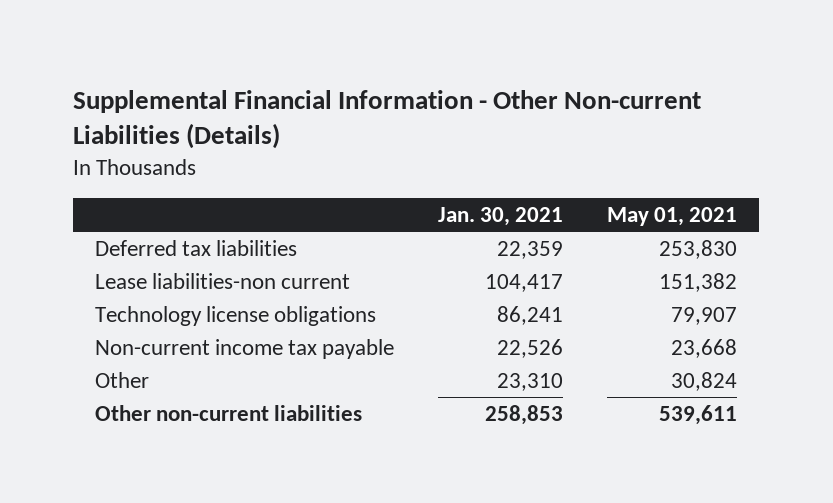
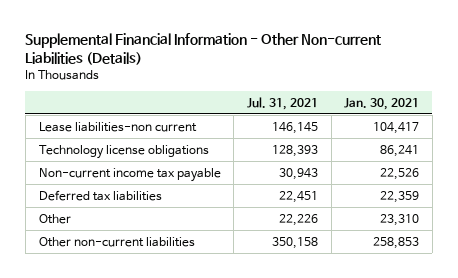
- | Jan. 30, 2021 | May 01, 2021
+ | Jul. 31, 2021 | Jan. 30, 2021
moved down: Deferred tax liabilities | 22,451 | 22,359

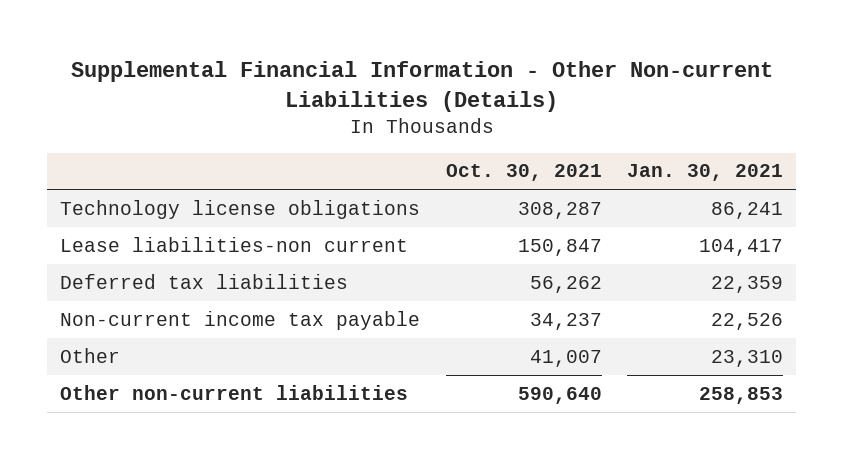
- | Jul. 31, 2021 | Jan. 30, 2021
+ | Oct. 30, 2021 | Jan. 30, 2021
moved down: Lease liabilities-non current | 150,847 | 104,417
moved down: Non-current income tax payable | 34,237 | 22,526

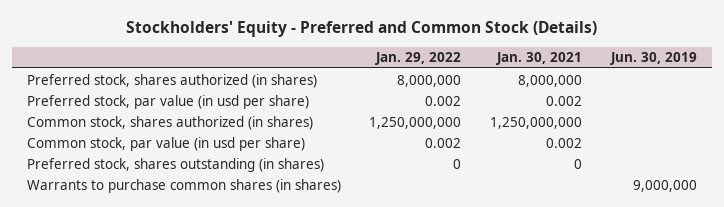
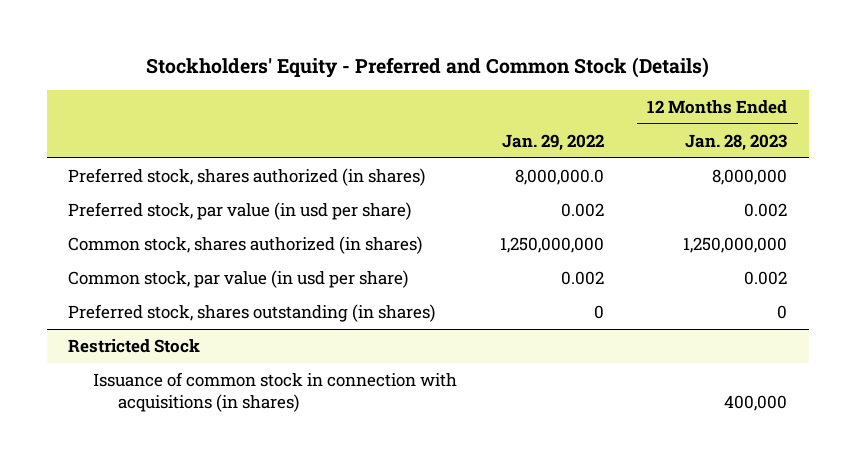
- | Jan. 29, 2022 | Jan. 30, 2021 | Jun. 30, 2019
+ | Jan. 29, 2022 | 12 Months Ended Jan. 28, 2023
- Preferred stock, shares authorized (in shares) | 8,000,000 | 8,000,000 |
+ Preferred stock, shares authorized (in shares) | 8,000,000.0 | 8,000,000
- Warrants to purchase common shares (in shares) | | | 9,000,000
+ Restricted Stock
+ Issuance of common stock in connection with acquisitions (in shares) | | 400,000

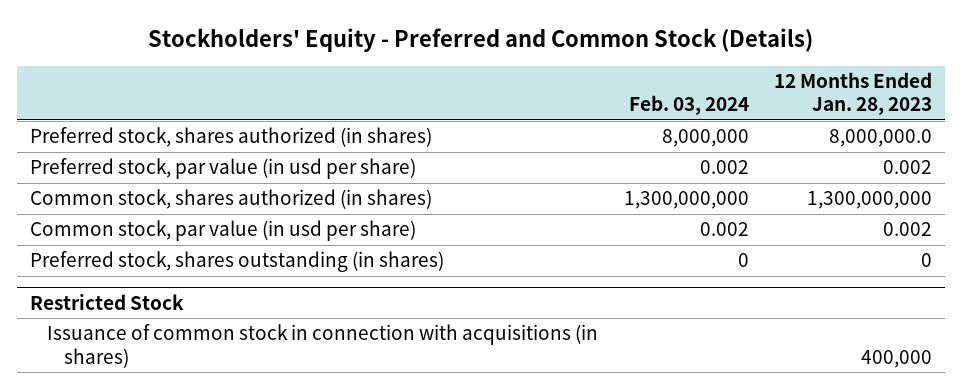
- | Jan. 29, 2022 | 12 Months Ended Jan. 28, 2023
+ | Feb. 03, 2024 | 12 Months Ended Jan. 28, 2023
- Preferred stock, shares authorized (in shares) | 8,000,000.0 | 8,000,000
+ Preferred stock, shares authorized (in shares) | 8,000,000 | 8,000,000.0
- Common stock, shares authorized (in shares) | 1,250,000,000 | 1,250,000,000
+ Common stock, shares authorized (in shares) | 1,300,000,000 | 1,300,000,000

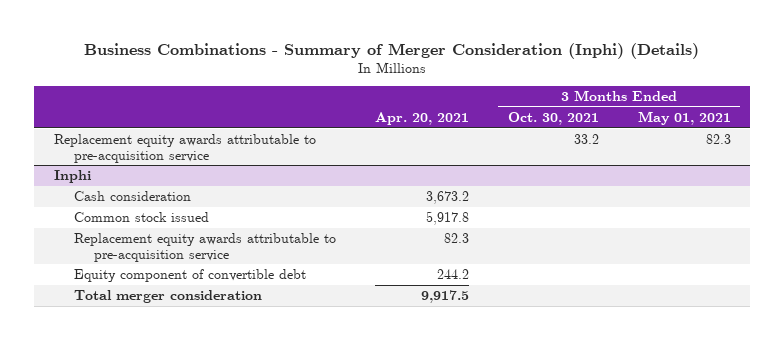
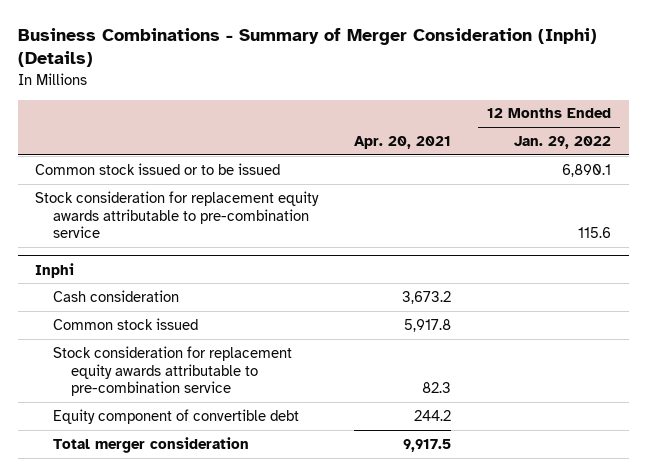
- | Apr. 20, 2021 | 3 Months Ended Oct. 30, 2021 | 3 Months Ended May 01, 2021
+ | Apr. 20, 2021 | 12 Months Ended Jan. 29, 2022
- Replacement equity awards attributable to pre-acquisition service | | 33.2 | 82.3
+ Common stock issued or to be issued | | 6,890.1
+ Stock consideration for replacement equity awards attributable to pre-combination service | | 115.6
@ Inphi
- Replacement equity awards attributable to pre-acquisition service | 82.3 | |
+ Stock consideration for replacement equity awards attributable to pre-combination service | 82.3 |

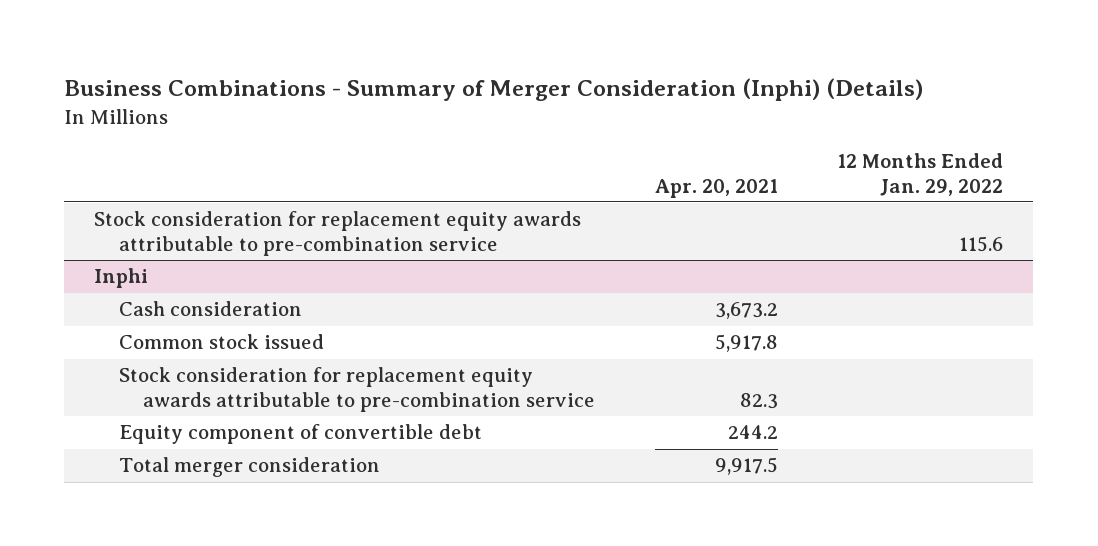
- Common stock issued or to be issued | | 6,890.1

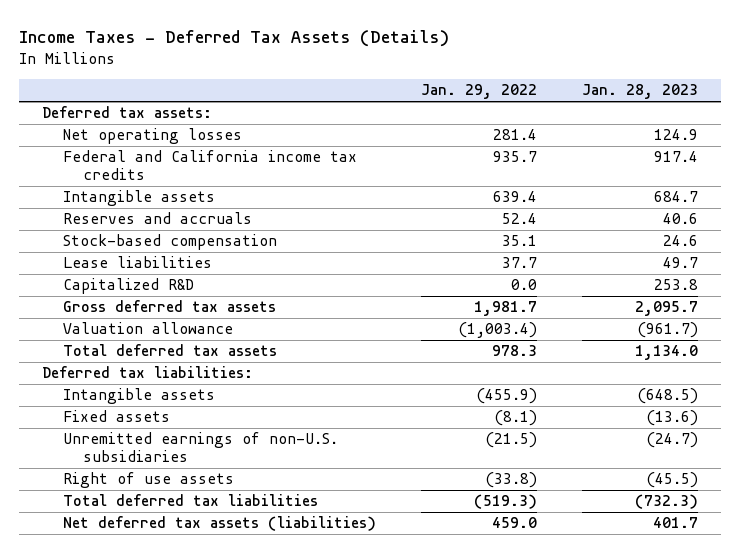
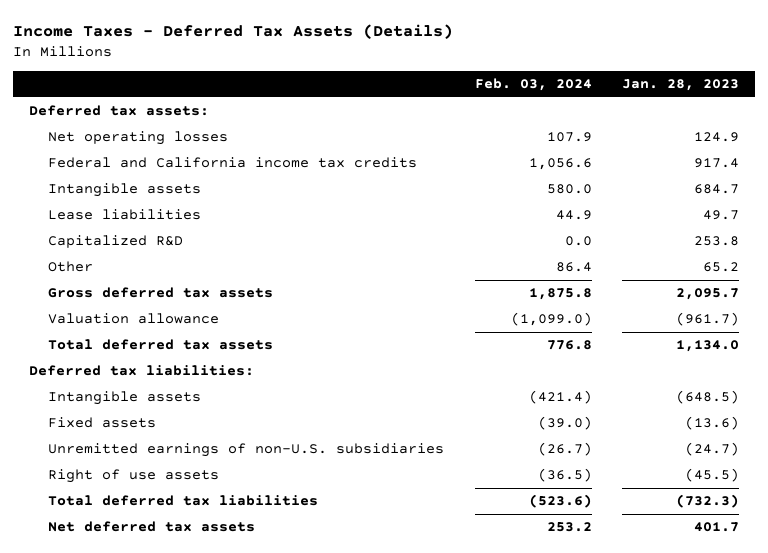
- | Jan. 29, 2022 | Jan. 28, 2023
+ | Feb. 03, 2024 | Jan. 28, 2023
- Reserves and accruals | 52.4 | 40.6
- Stock-based compensation | 35.1 | 24.6
+ Other | 86.4 | 65.2
- Net deferred tax assets (liabilities) | 459.0 | 401.7
+ Net deferred tax assets | 253.2 | 401.7

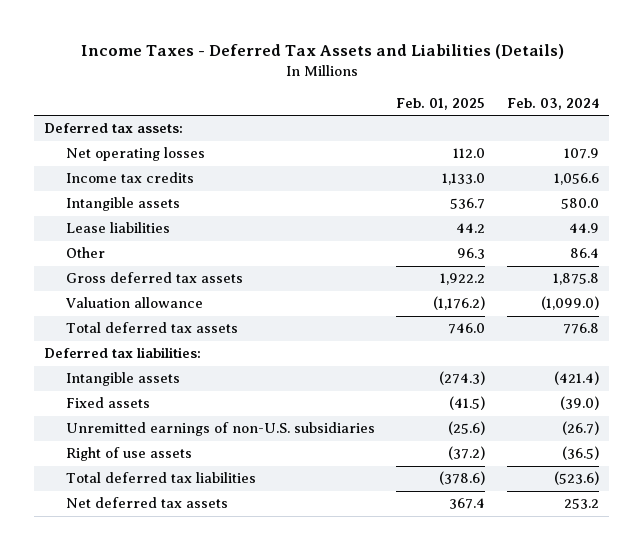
- Income Taxes - Deferred Tax Assets (Details)
+ Income Taxes - Deferred Tax Assets and Liabilities (Details)
- | Feb. 03, 2024 | Jan. 28, 2023
+ | Feb. 01, 2025 | Feb. 03, 2024
- Federal and California income tax credits | 1,056.6 | 917.4
+ Income tax credits | 1,133.0 | 1,056.6
- Capitalized R&D | 0.0 | 253.8

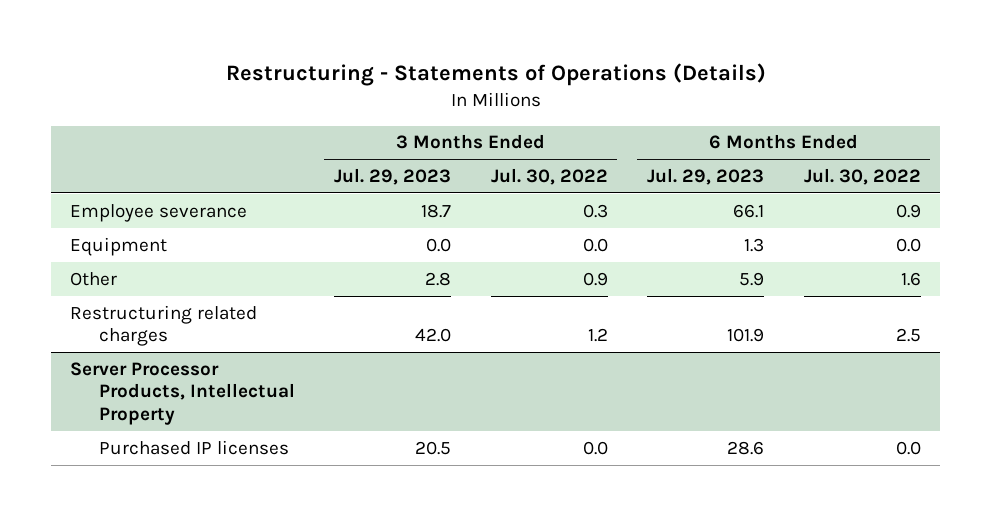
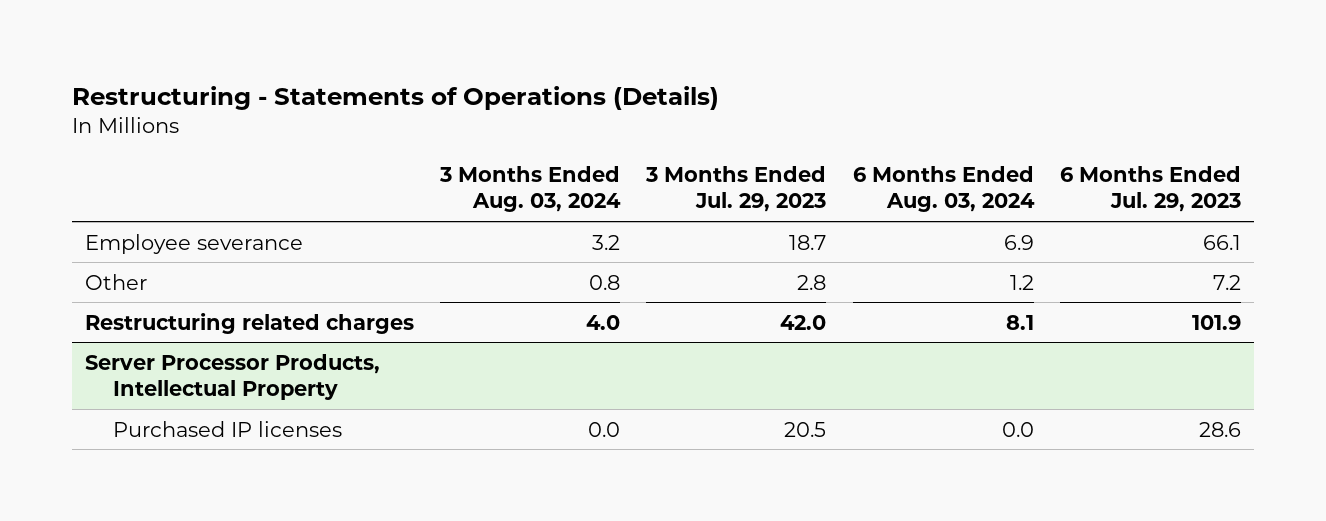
- | 3 Months Ended Jul. 29, 2023 | 3 Months Ended Jul. 30, 2022 | 6 Months Ended Jul. 29, 2023 | 6 Months Ended Jul. 30, 2022
+ | 3 Months Ended Aug. 03, 2024 | 3 Months Ended Jul. 29, 2023 | 6 Months Ended Aug. 03, 2024 | 6 Months Ended Jul. 29, 2023
- Equipment | 0.0 | 0.0 | 1.3 | 0.0
- Other | 2.8 | 0.9 | 5.9 | 1.6
+ Other | 0.8 | 2.8 | 1.2 | 7.2

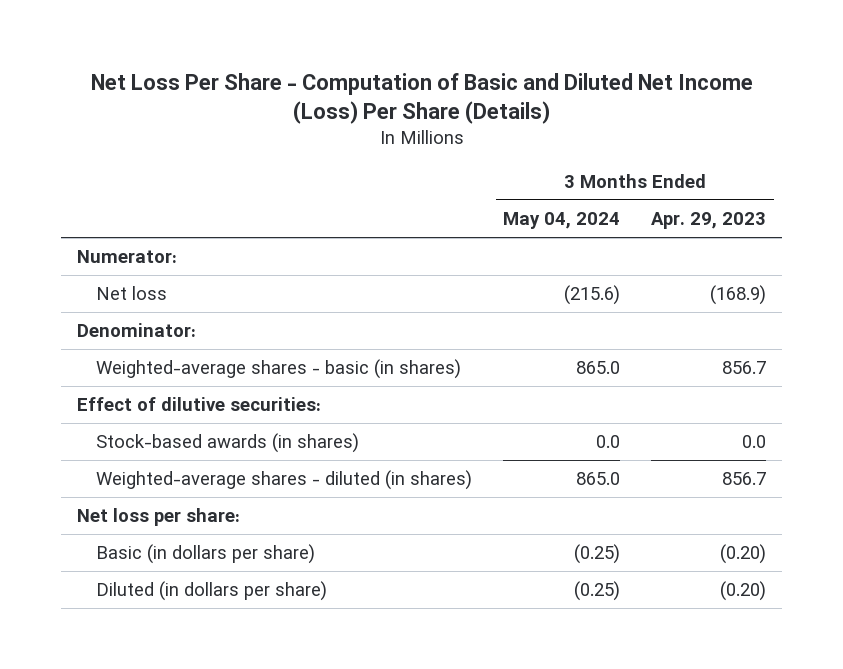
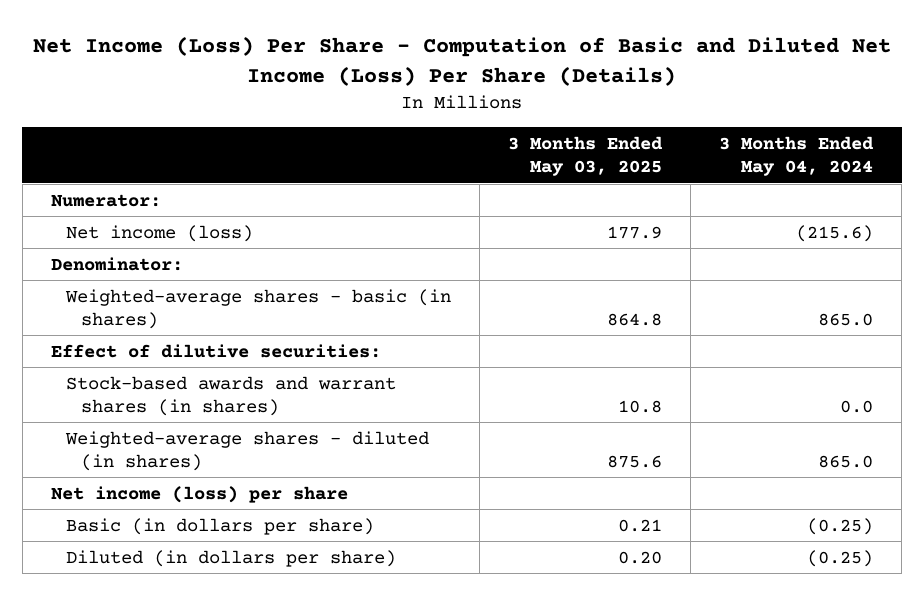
- Net Loss Per Share - Computation of Basic and Diluted Net Income (Loss) Per Share (Details)
+ Net Income (Loss) Per Share - Computation of Basic and Diluted Net Income (Loss) Per Share (Details)
- | 3 Months Ended May 04, 2024 | 3 Months Ended Apr. 29, 2023
+ | 3 Months Ended May 03, 2025 | 3 Months Ended May 04, 2024
- Net loss | (215.6) | (168.9)
+ Net income (loss) | 177.9 | (215.6)
- Stock-based awards (in shares) | 0.0 | 0.0
+ Stock-based awards and warrant shares (in shares) | 10.8 | 0.0
- Net loss per share:
+ Net income (loss) per share

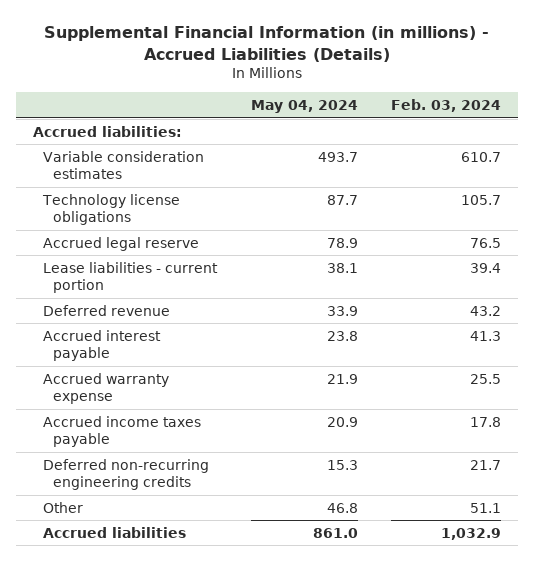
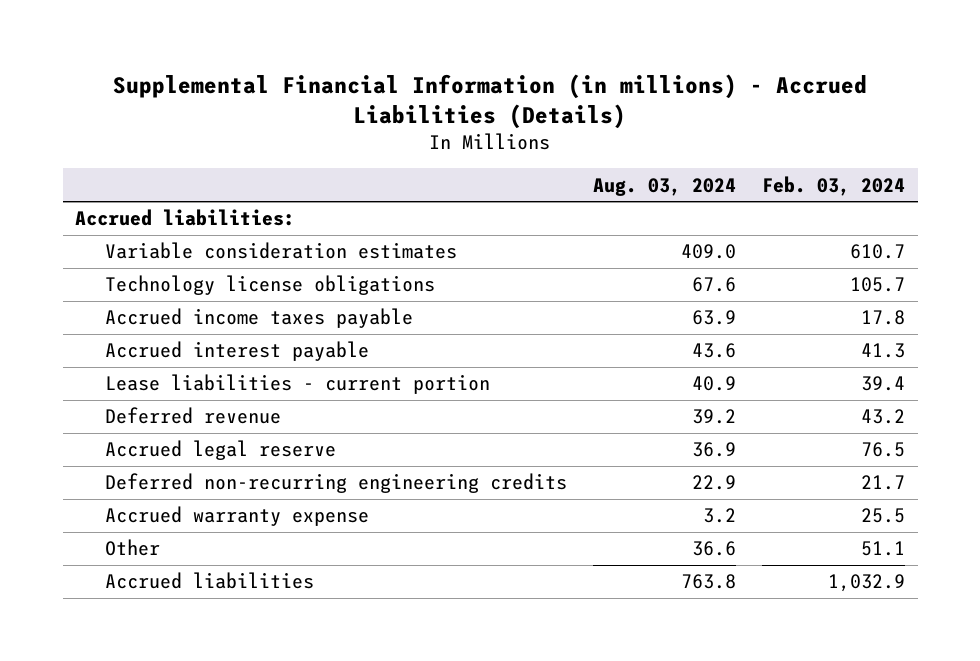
- | May 04, 2024 | Feb. 03, 2024
+ | Aug. 03, 2024 | Feb. 03, 2024
moved up: Accrued income taxes payable | 63.9 | 17.8
moved up: Accrued interest payable | 43.6 | 41.3
moved down: Accrued legal reserve | 36.9 | 76.5
moved down: Accrued warranty expense | 3.2 | 25.5

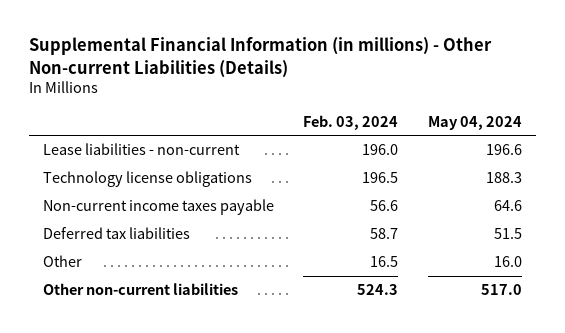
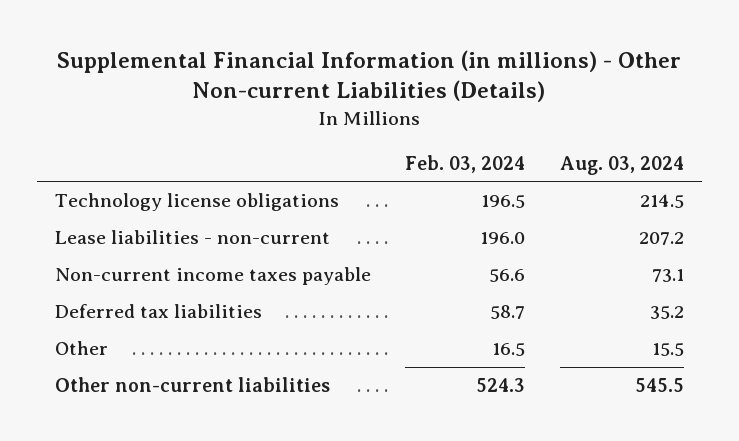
- | Feb. 03, 2024 | May 04, 2024
+ | Feb. 03, 2024 | Aug. 03, 2024
moved down: Lease liabilities - non-current | 196.0 | 207.2

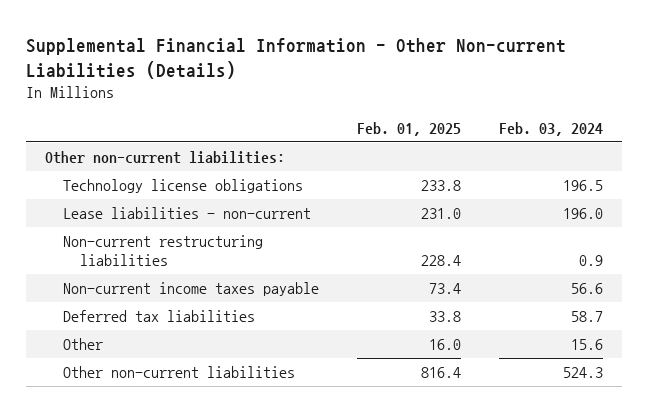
- Supplemental Financial Information (in millions) - Other Non-current Liabilities (Details)
+ Supplemental Financial Information - Other Non-current Liabilities (Details)
- | Feb. 03, 2024 | Aug. 03, 2024
+ | Feb. 01, 2025 | Feb. 03, 2024
+ Other non-current liabilities:
+ Non-current restructuring liabilities | 228.4 | 0.9
- Other | 16.5 | 15.5
+ Other | 16.0 | 15.6

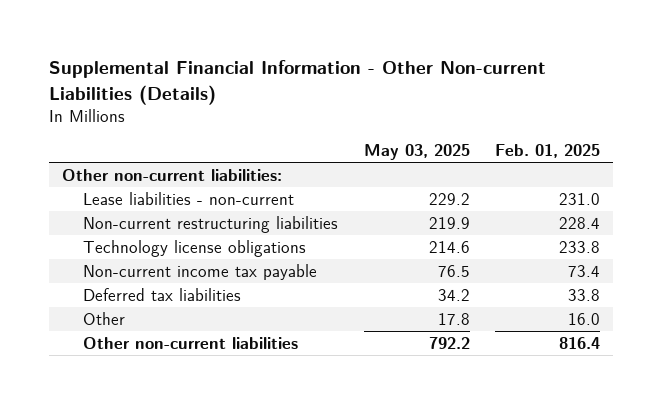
- | Feb. 01, 2025 | Feb. 03, 2024
+ | May 03, 2025 | Feb. 01, 2025
- Non-current income taxes payable | 73.4 | 56.6
moved down: Technology license obligations | 214.6 | 233.8
+ Non-current income tax payable | 76.5 | 73.4

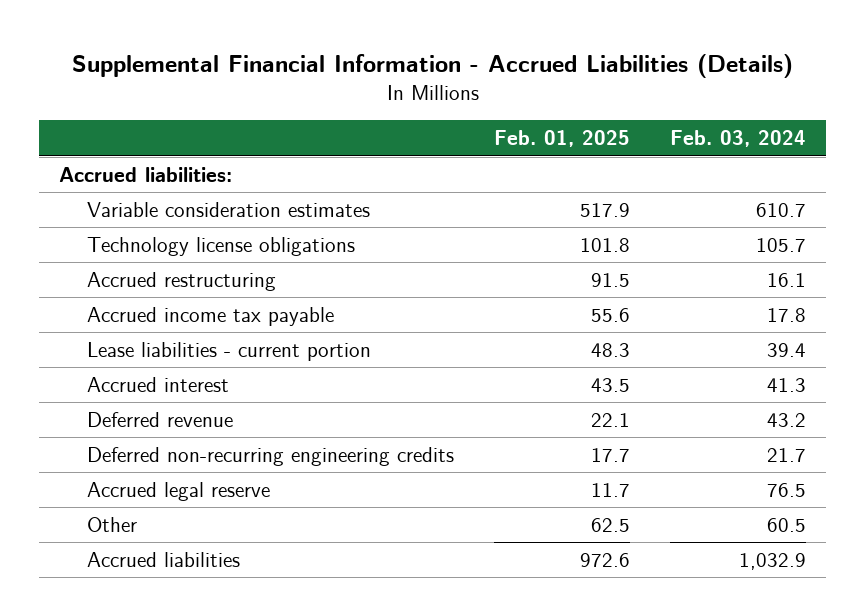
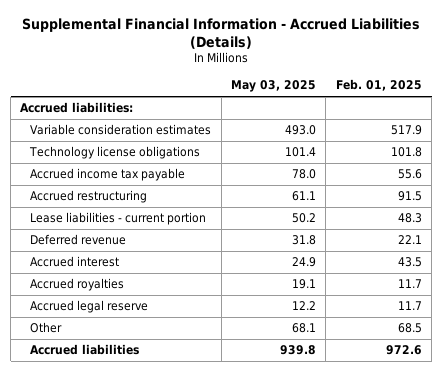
- | Feb. 01, 2025 | Feb. 03, 2024
+ | May 03, 2025 | Feb. 01, 2025
moved down: Accrued restructuring | 61.1 | 91.5
- Deferred non-recurring engineering credits | 17.7 | 21.7
moved down: Accrued interest | 24.9 | 43.5
+ Accrued royalties | 19.1 | 11.7
- Other | 62.5 | 60.5
+ Other | 68.1 | 68.5

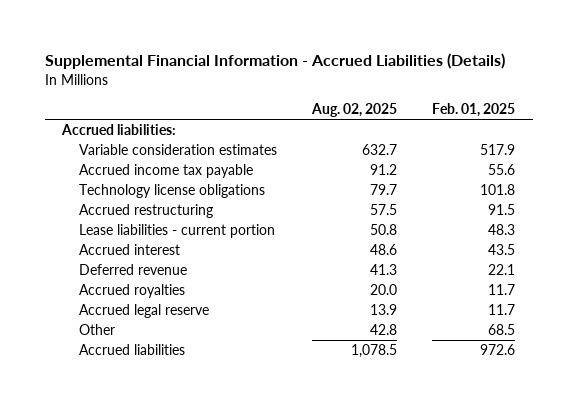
- | May 03, 2025 | Feb. 01, 2025
+ | Aug. 02, 2025 | Feb. 01, 2025
moved down: Technology license obligations | 79.7 | 101.8
moved down: Deferred revenue | 41.3 | 22.1

